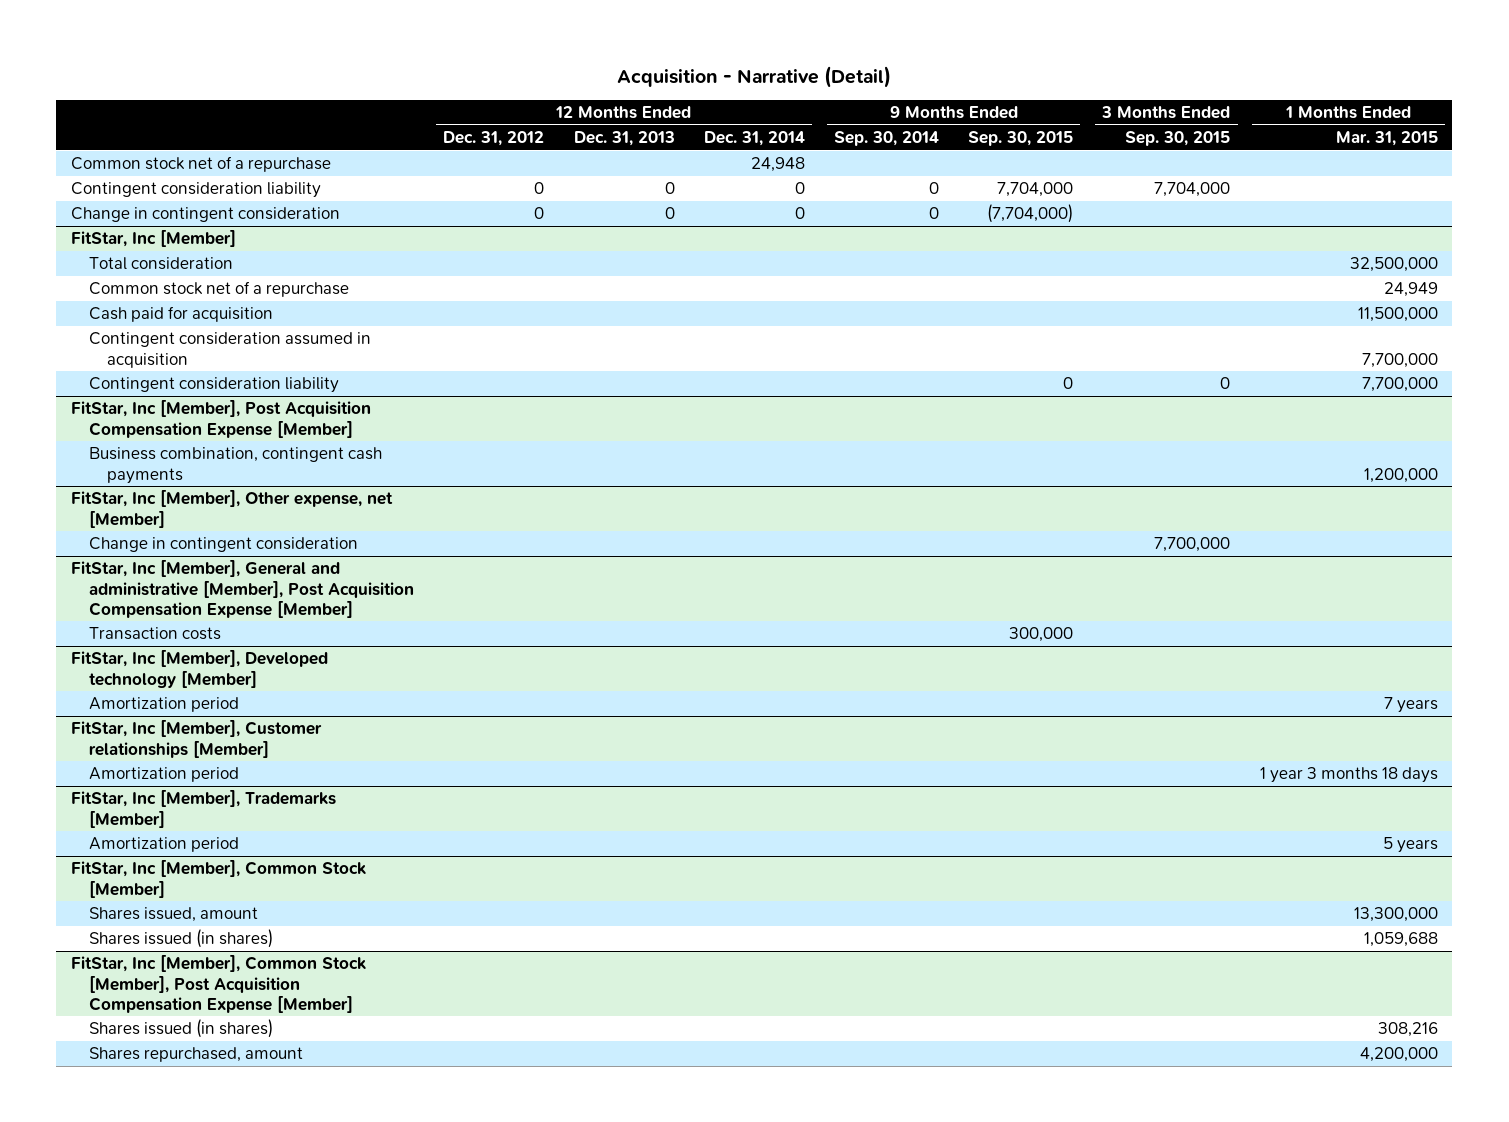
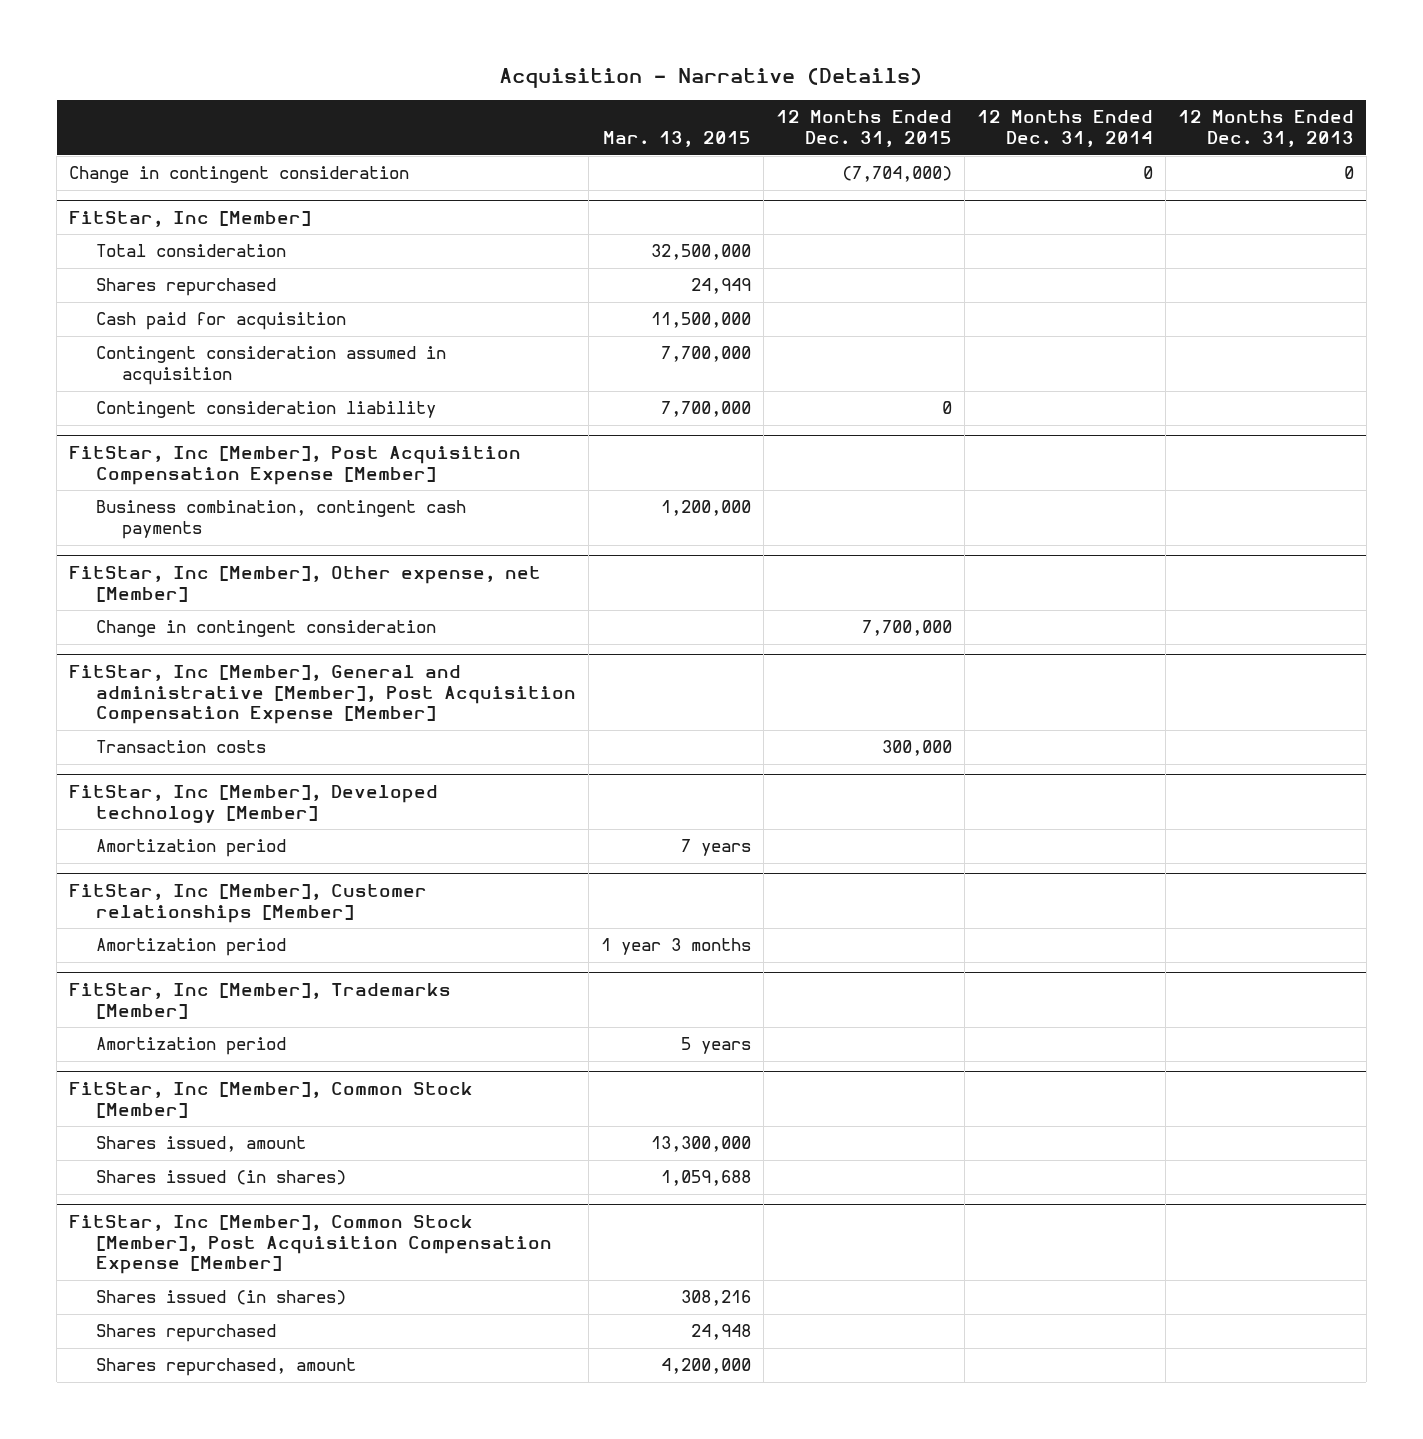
- Acquisition - Narrative (Detail)
+ Acquisition - Narrative (Details)
- | 12 Months Ended Dec. 31, 2012 | 12 Months Ended Dec. 31, 2013 | 12 Months Ended Dec. 31, 2014 | 9 Months Ended Sep. 30, 2014 | 9 Months Ended Sep. 30, 2015 | 3 Months Ended Sep. 30, 2015 | 1 Months Ended Mar. 31, 2015
+ | Mar. 13, 2015 | 12 Months Ended Dec. 31, 2015 | 12 Months Ended Dec. 31, 2014 | 12 Months Ended Dec. 31, 2013
- Common stock net of a repurchase | | | 24,948 | | | |
- Contingent consideration liability | 0 | 0 | 0 | 0 | 7,704,000 | 7,704,000 |
@ FitStar, Inc [Member]
- Common stock net of a repurchase | | | | | | | 24,949
+ Shares repurchased | 24,949 | | |
@ FitStar, Inc [Member], Common Stock [Member], Post Acquisition Compensation Expense [Member]
+ Shares repurchased | 24,948 | | |

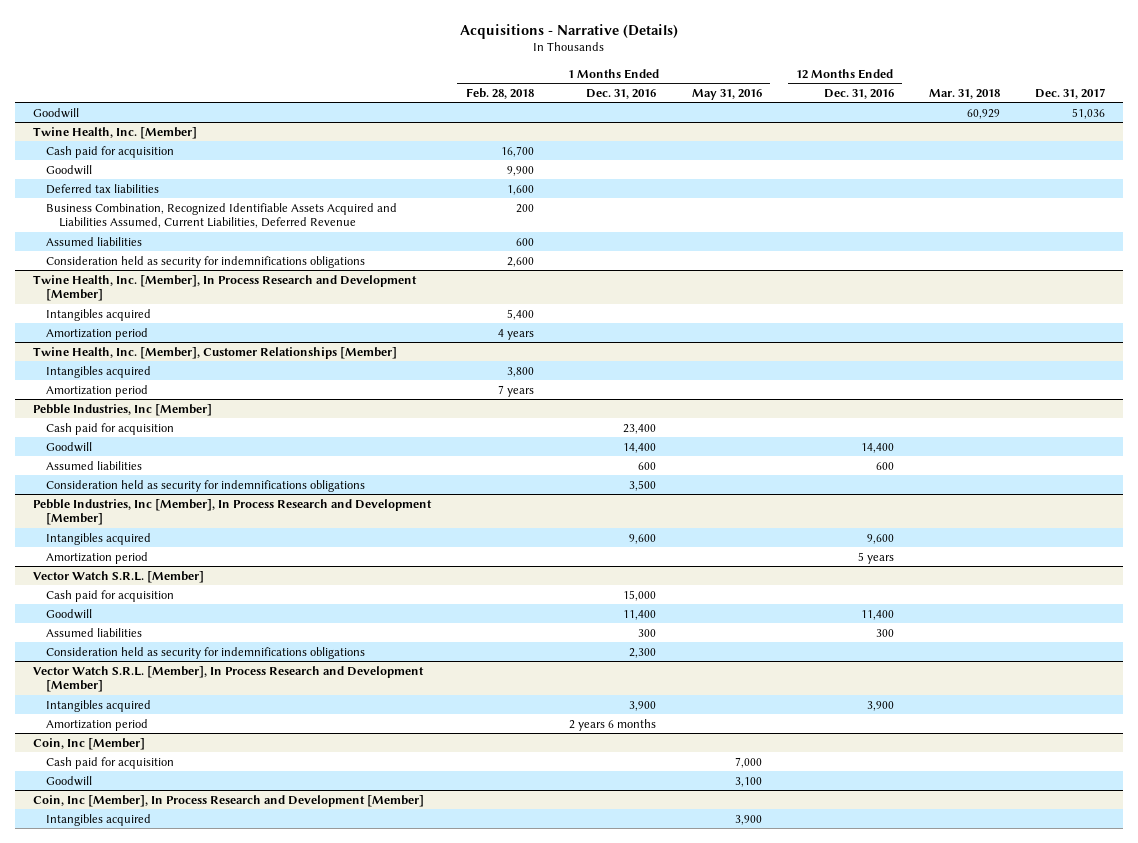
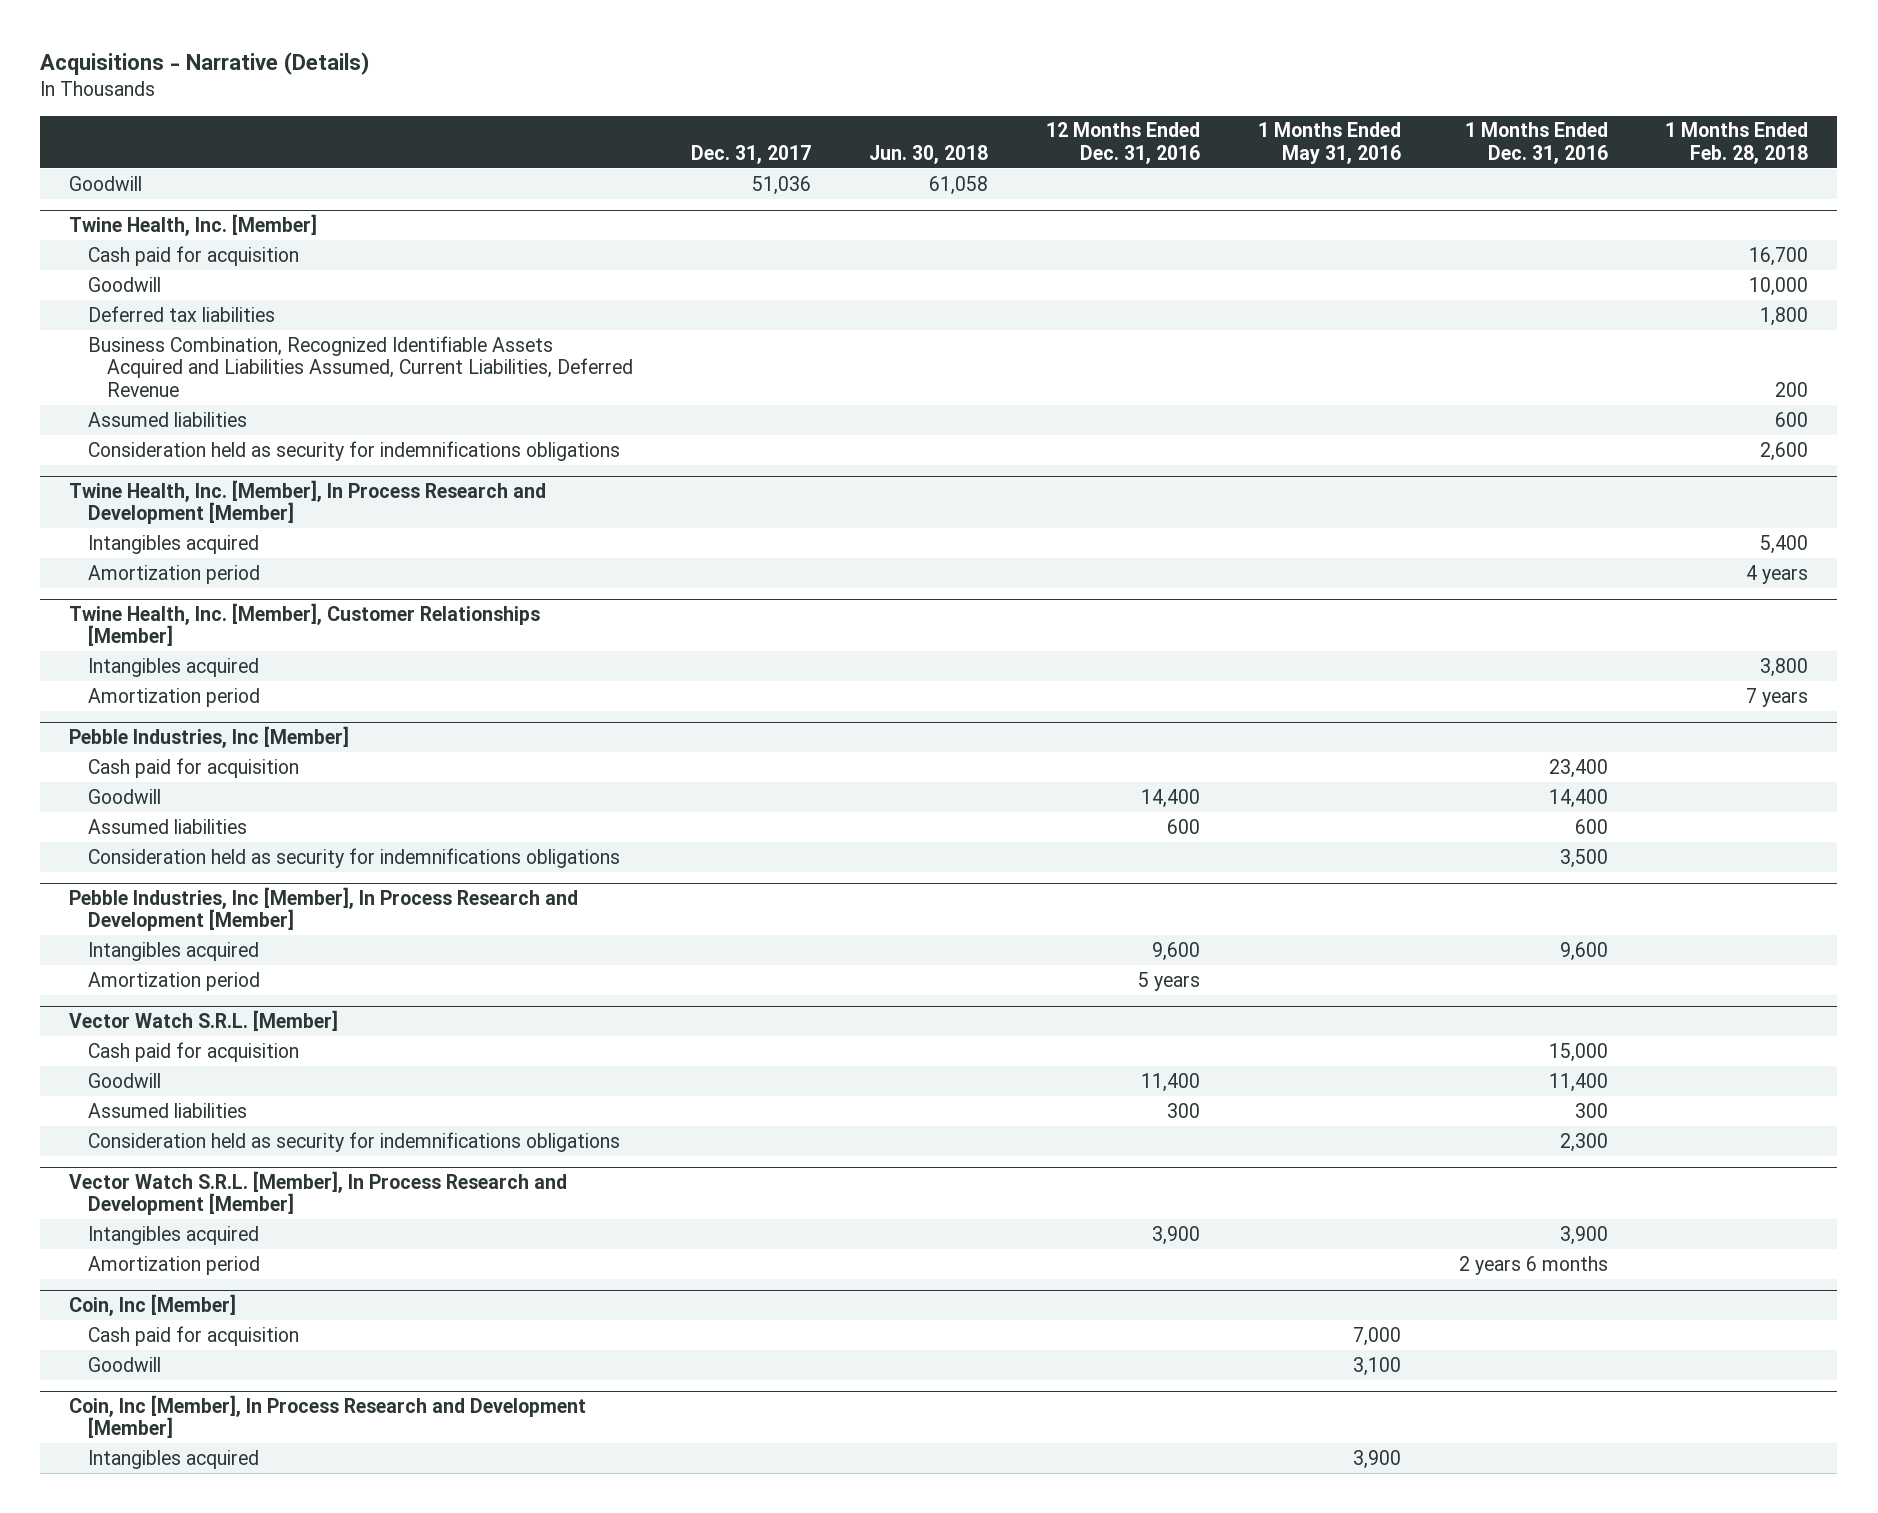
- | 1 Months Ended Feb. 28, 2018 | 1 Months Ended Dec. 31, 2016 | 1 Months Ended May 31, 2016 | 12 Months Ended Dec. 31, 2016 | Mar. 31, 2018 | Dec. 31, 2017
+ | Dec. 31, 2017 | Jun. 30, 2018 | 12 Months Ended Dec. 31, 2016 | 1 Months Ended May 31, 2016 | 1 Months Ended Dec. 31, 2016 | 1 Months Ended Feb. 28, 2018
@ Twine Health, Inc. [Member]
- Goodwill | 9,900 | | | | |
- Deferred tax liabilities | 1,600 | | | | |
+ Goodwill | | | | | | 10,000
+ Deferred tax liabilities | | | | | | 1,800

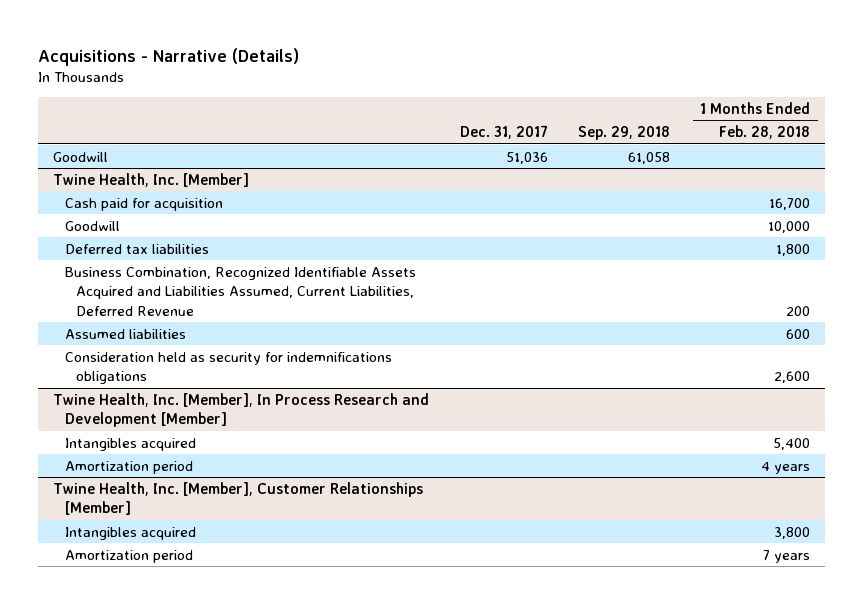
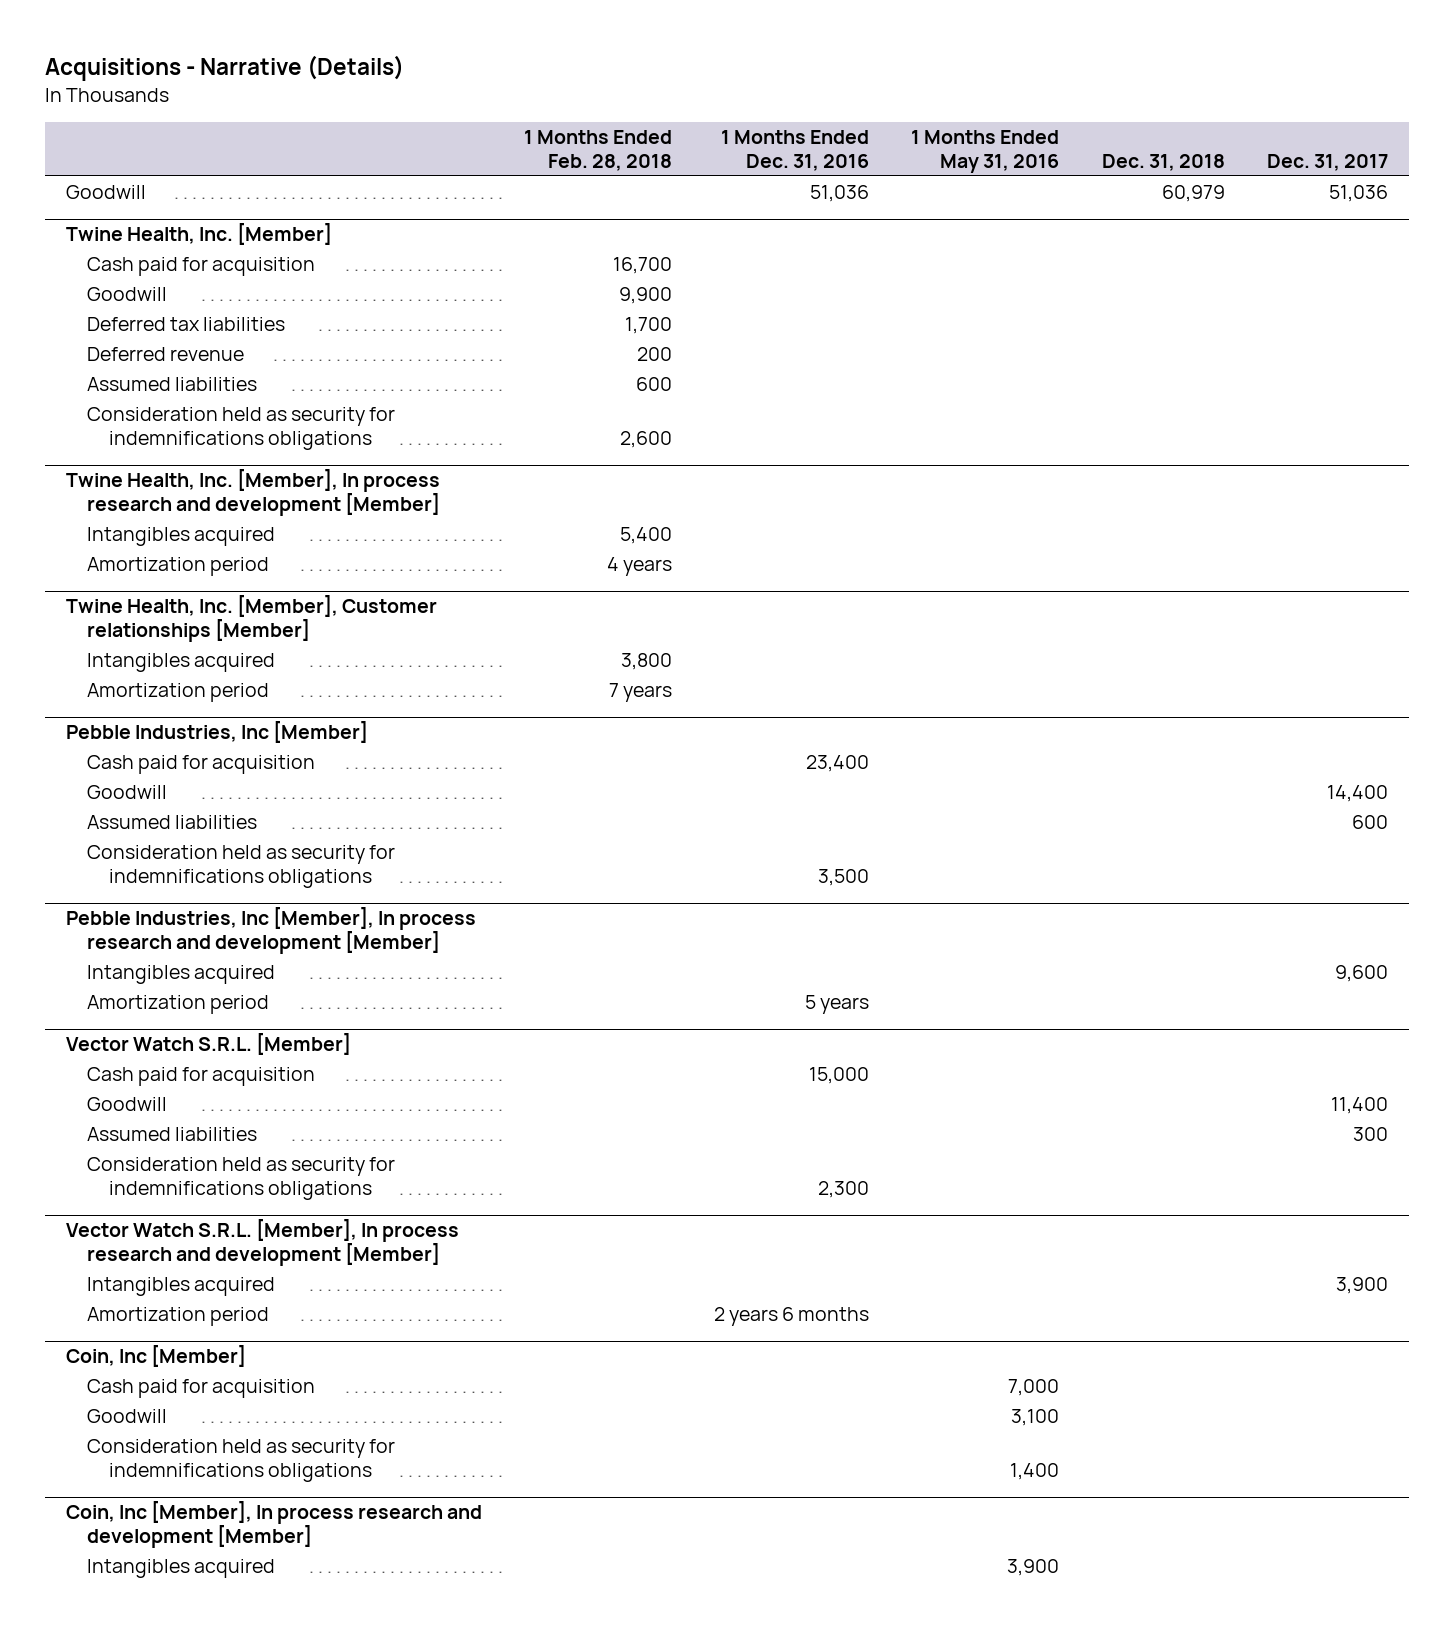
- | Dec. 31, 2017 | Sep. 29, 2018 | 1 Months Ended Feb. 28, 2018
+ | 1 Months Ended Feb. 28, 2018 | 1 Months Ended Dec. 31, 2016 | 1 Months Ended May 31, 2016 | Dec. 31, 2018 | Dec. 31, 2017
@ Twine Health, Inc. [Member]
- Goodwill | | | 10,000
- Deferred tax liabilities | | | 1,800
- Business Combination, Recognized Identifiable Assets Acquired and Liabilities Assumed, Current Liabilities, Deferred Revenue | | | 200
+ Goodwill | 9,900 | | | |
+ Deferred tax liabilities | 1,700 | | | |
+ Deferred revenue | 200 | | | |
- Twine Health, Inc. [Member], In Process Research and Development [Member]
+ Twine Health, Inc. [Member], In process research and development [Member]
- Twine Health, Inc. [Member], Customer Relationships [Member]
+ Twine Health, Inc. [Member], Customer relationships [Member]
+ Pebble Industries, Inc [Member]
+ Cash paid for acquisition | | 23,400 | | |
+ Goodwill | | | | | 14,400
+ Assumed liabilities | | | | | 600
+ Consideration held as security for indemnifications obligations | | 3,500 | | |
+ Pebble Industries, Inc [Member], In process research and development [Member]
+ Intangibles acquired | | | | | 9,600
+ Amortization period | | 5 years | | |
+ Vector Watch S.R.L. [Member]
+ Cash paid for acquisition | | 15,000 | | |
+ Goodwill | | | | | 11,400
+ Assumed liabilities | | | | | 300
+ Consideration held as security for indemnifications obligations | | 2,300 | | |
+ Vector Watch S.R.L. [Member], In process research and development [Member]
+ Intangibles acquired | | | | | 3,900
+ Amortization period | | 2 years 6 months | | |
+ Coin, Inc [Member]
+ Cash paid for acquisition | | | 7,000 | |
+ Goodwill | | | 3,100 | |
+ Consideration held as security for indemnifications obligations | | | 1,400 | |
+ Coin, Inc [Member], In process research and development [Member]
+ Intangibles acquired | | | 3,900 | |

